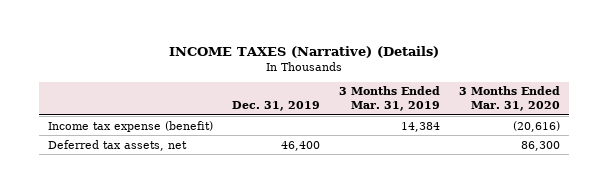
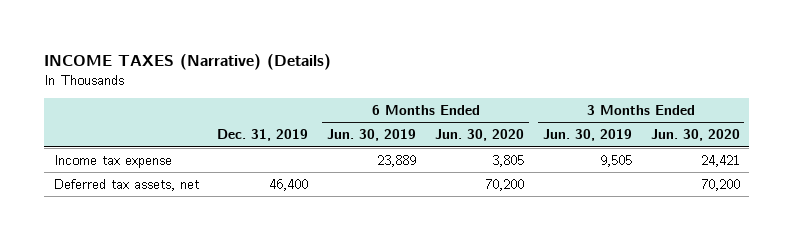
- | Dec. 31, 2019 | 3 Months Ended Mar. 31, 2019 | 3 Months Ended Mar. 31, 2020
+ | Dec. 31, 2019 | 6 Months Ended Jun. 30, 2019 | 6 Months Ended Jun. 30, 2020 | 3 Months Ended Jun. 30, 2019 | 3 Months Ended Jun. 30, 2020
- Income tax expense (benefit) | | 14,384 | (20,616)
+ Income tax expense | | 23,889 | 3,805 | 9,505 | 24,421

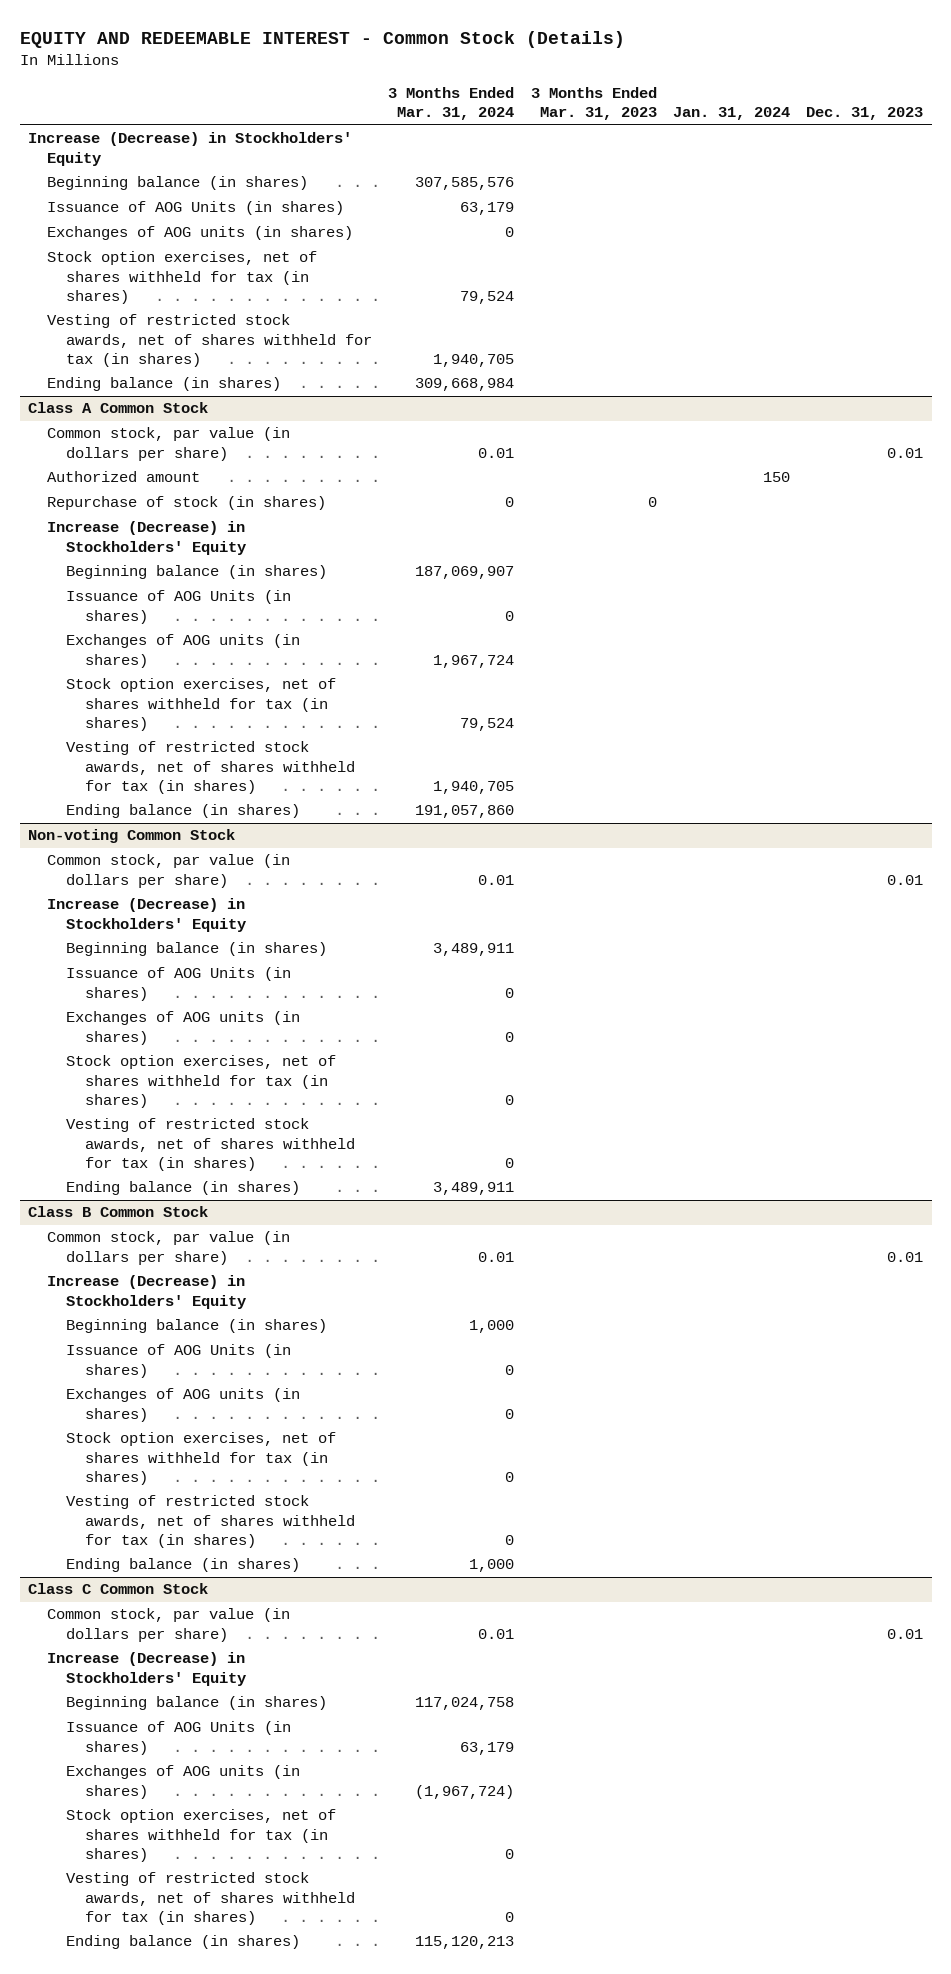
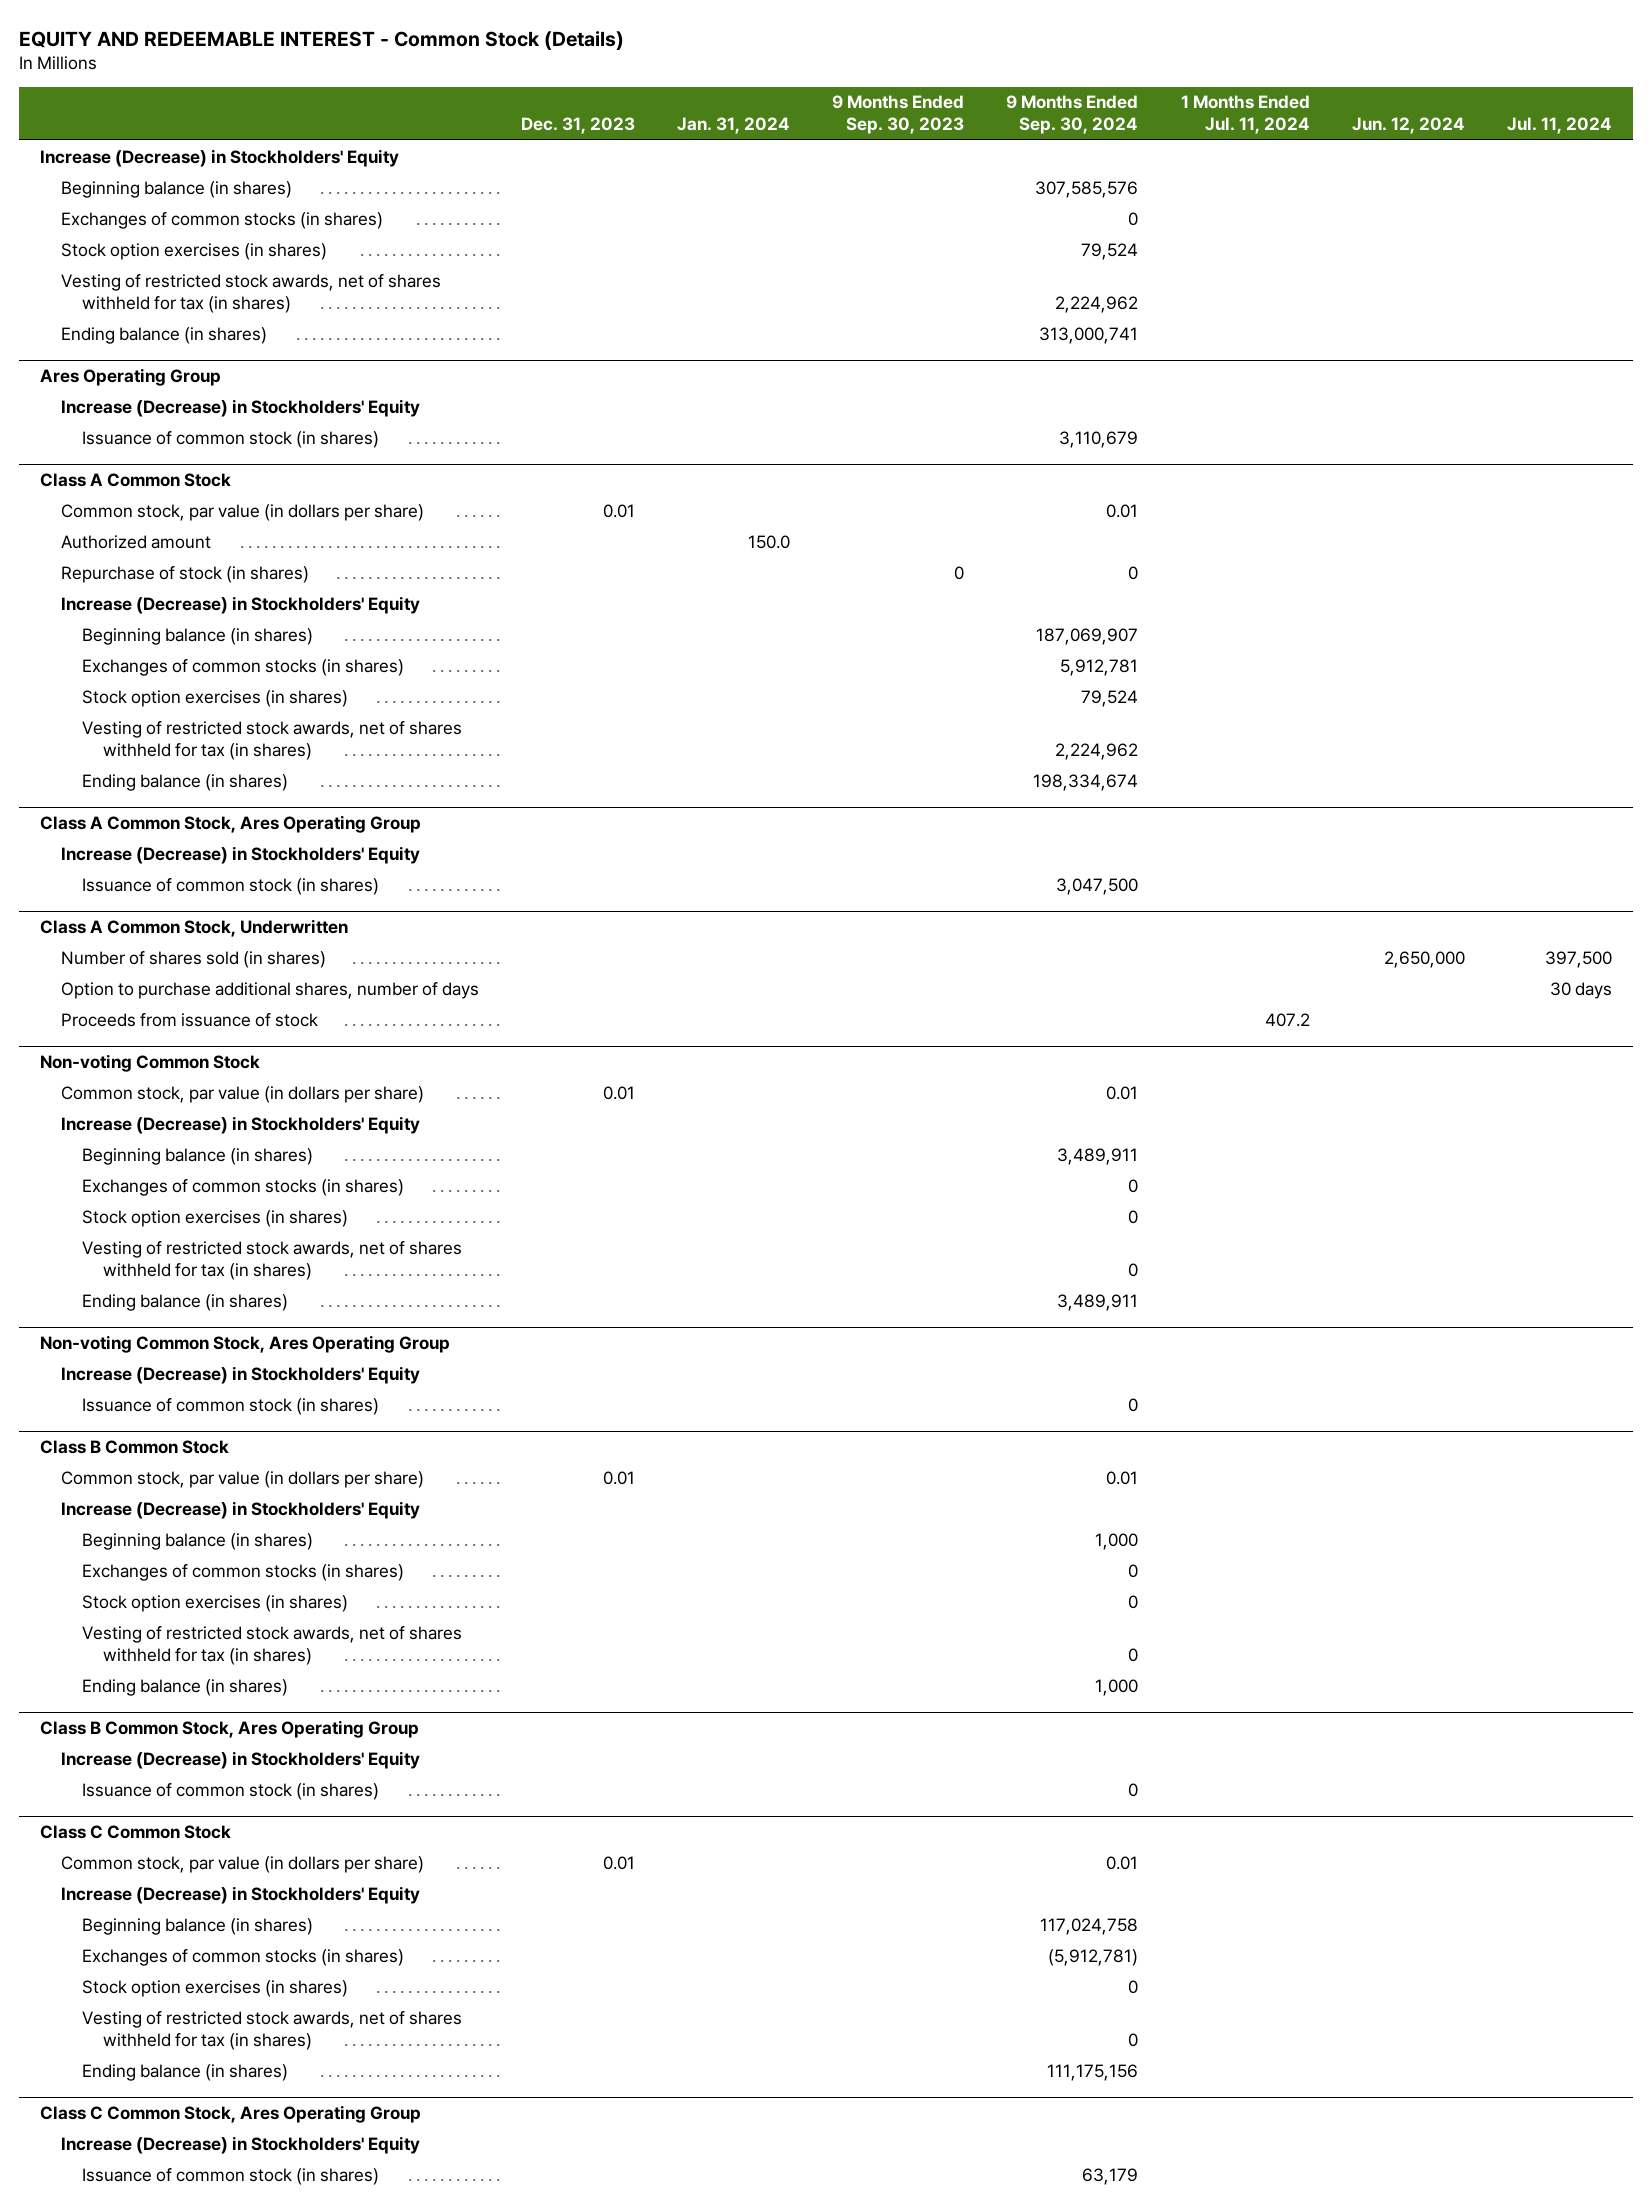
- | 3 Months Ended Mar. 31, 2024 | 3 Months Ended Mar. 31, 2023 | Jan. 31, 2024 | Dec. 31, 2023
+ | Dec. 31, 2023 | Jan. 31, 2024 | 9 Months Ended Sep. 30, 2023 | 9 Months Ended Sep. 30, 2024 | 1 Months Ended Jul. 11, 2024 | Jun. 12, 2024 | Jul. 11, 2024
- Issuance of AOG Units (in shares) | 63,179 | | |
- Exchanges of AOG units (in shares) | 0 | | |
- Stock option exercises, net of shares withheld for tax (in shares) | 79,524 | | |
+ Exchanges of common stocks (in shares) | | | | 0 | | |
+ Stock option exercises (in shares) | | | | 79,524 | | |
+ Ares Operating Group
+ Increase (Decrease) in Stockholders' Equity
+ Issuance of common stock (in shares) | | | | 3,110,679 | | |
@ Class A Common Stock
- Authorized amount | | | 150 |
+ Authorized amount | | 150.0 | | | | |
- Issuance of AOG Units (in shares) | 0 | | |
- Exchanges of AOG units (in shares) | 1,967,724 | | |
- Stock option exercises, net of shares withheld for tax (in shares) | 79,524 | | |
+ Exchanges of common stocks (in shares) | | | | 5,912,781 | | |
+ Stock option exercises (in shares) | | | | 79,524 | | |
+ Class A Common Stock, Ares Operating Group
+ Increase (Decrease) in Stockholders' Equity
+ Issuance of common stock (in shares) | | | | 3,047,500 | | |
+ Class A Common Stock, Underwritten
+ Number of shares sold (in shares) | | | | | | 2,650,000 | 397,500
+ Option to purchase additional shares, number of days | | | | | | | 30 days
+ Proceeds from issuance of stock | | | | | 407.2 | |
@ Non-voting Common Stock
- Issuance of AOG Units (in shares) | 0 | | |
- Exchanges of AOG units (in shares) | 0 | | |
- Stock option exercises, net of shares withheld for tax (in shares) | 0 | | |
+ Exchanges of common stocks (in shares) | | | | 0 | | |
+ Stock option exercises (in shares) | | | | 0 | | |
+ Non-voting Common Stock, Ares Operating Group
+ Increase (Decrease) in Stockholders' Equity
+ Issuance of common stock (in shares) | | | | 0 | | |
@ Class B Common Stock
- Issuance of AOG Units (in shares) | 0 | | |
- Exchanges of AOG units (in shares) | 0 | | |
- Stock option exercises, net of shares withheld for tax (in shares) | 0 | | |
+ Exchanges of common stocks (in shares) | | | | 0 | | |
+ Stock option exercises (in shares) | | | | 0 | | |
+ Class B Common Stock, Ares Operating Group
+ Increase (Decrease) in Stockholders' Equity
+ Issuance of common stock (in shares) | | | | 0 | | |
@ Class C Common Stock
- Issuance of AOG Units (in shares) | 63,179 | | |
- Exchanges of AOG units (in shares) | (1,967,724) | | |
- Stock option exercises, net of shares withheld for tax (in shares) | 0 | | |
+ Exchanges of common stocks (in shares) | | | | (5,912,781) | | |
+ Stock option exercises (in shares) | | | | 0 | | |
+ Class C Common Stock, Ares Operating Group
+ Increase (Decrease) in Stockholders' Equity
+ Issuance of common stock (in shares) | | | | 63,179 | | |

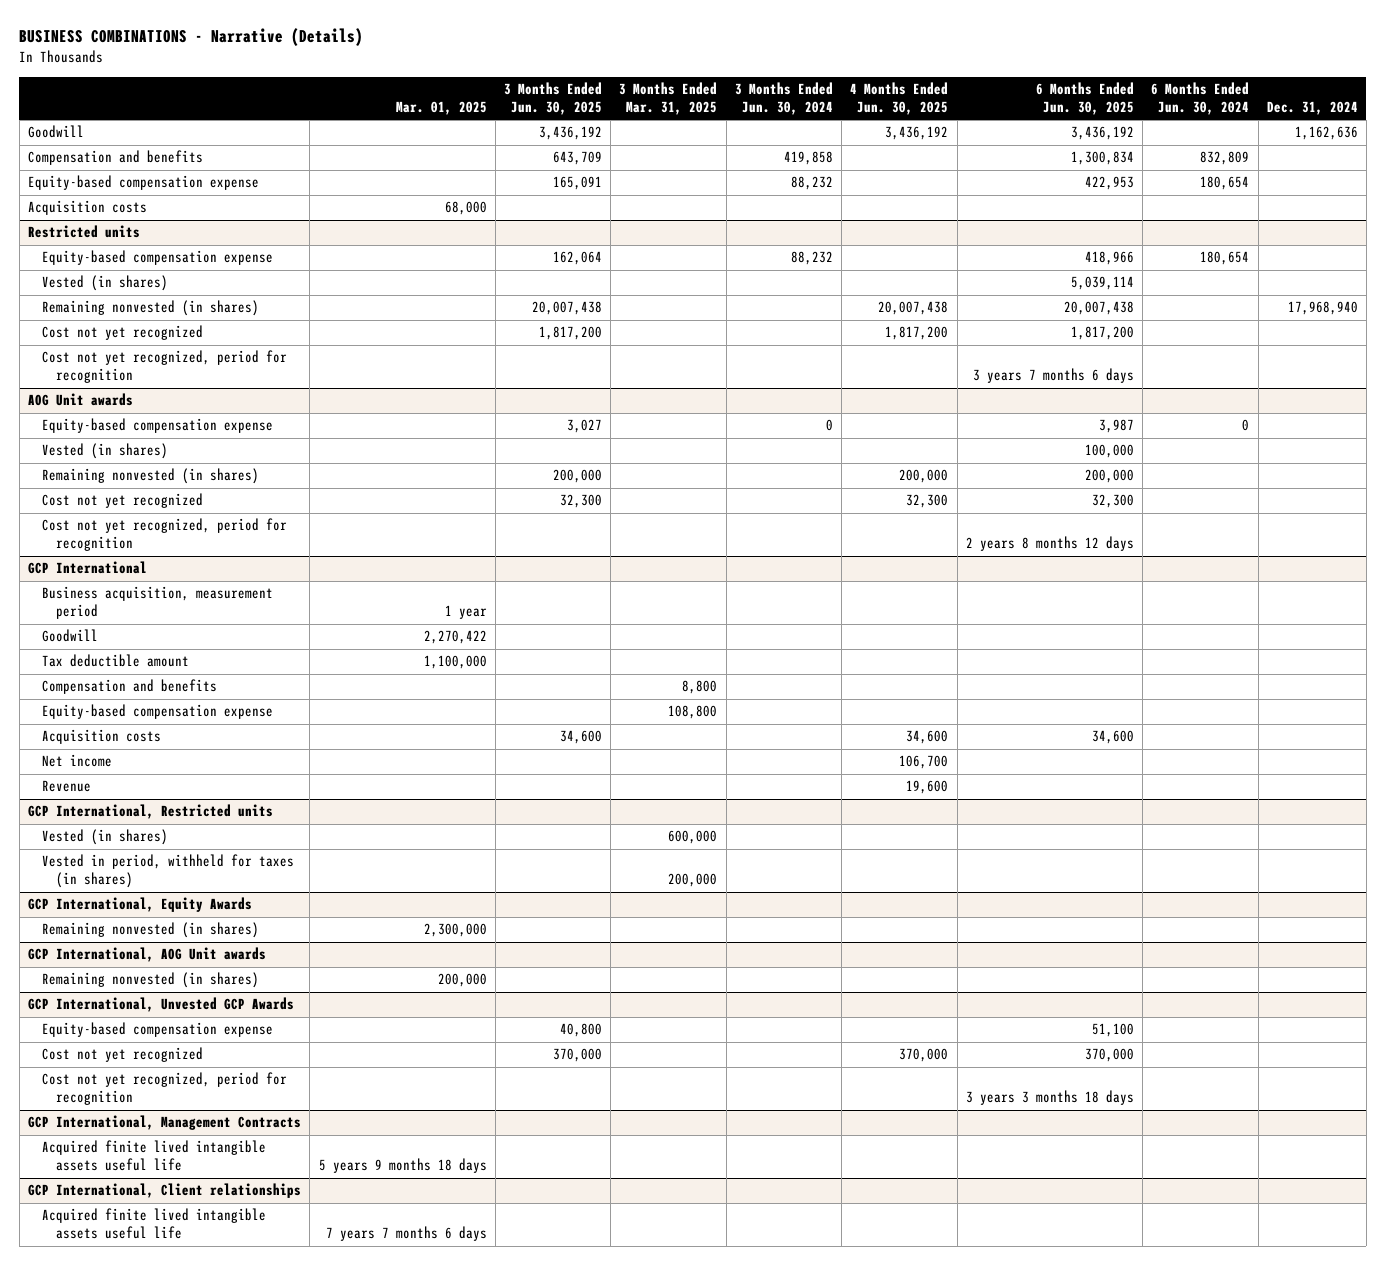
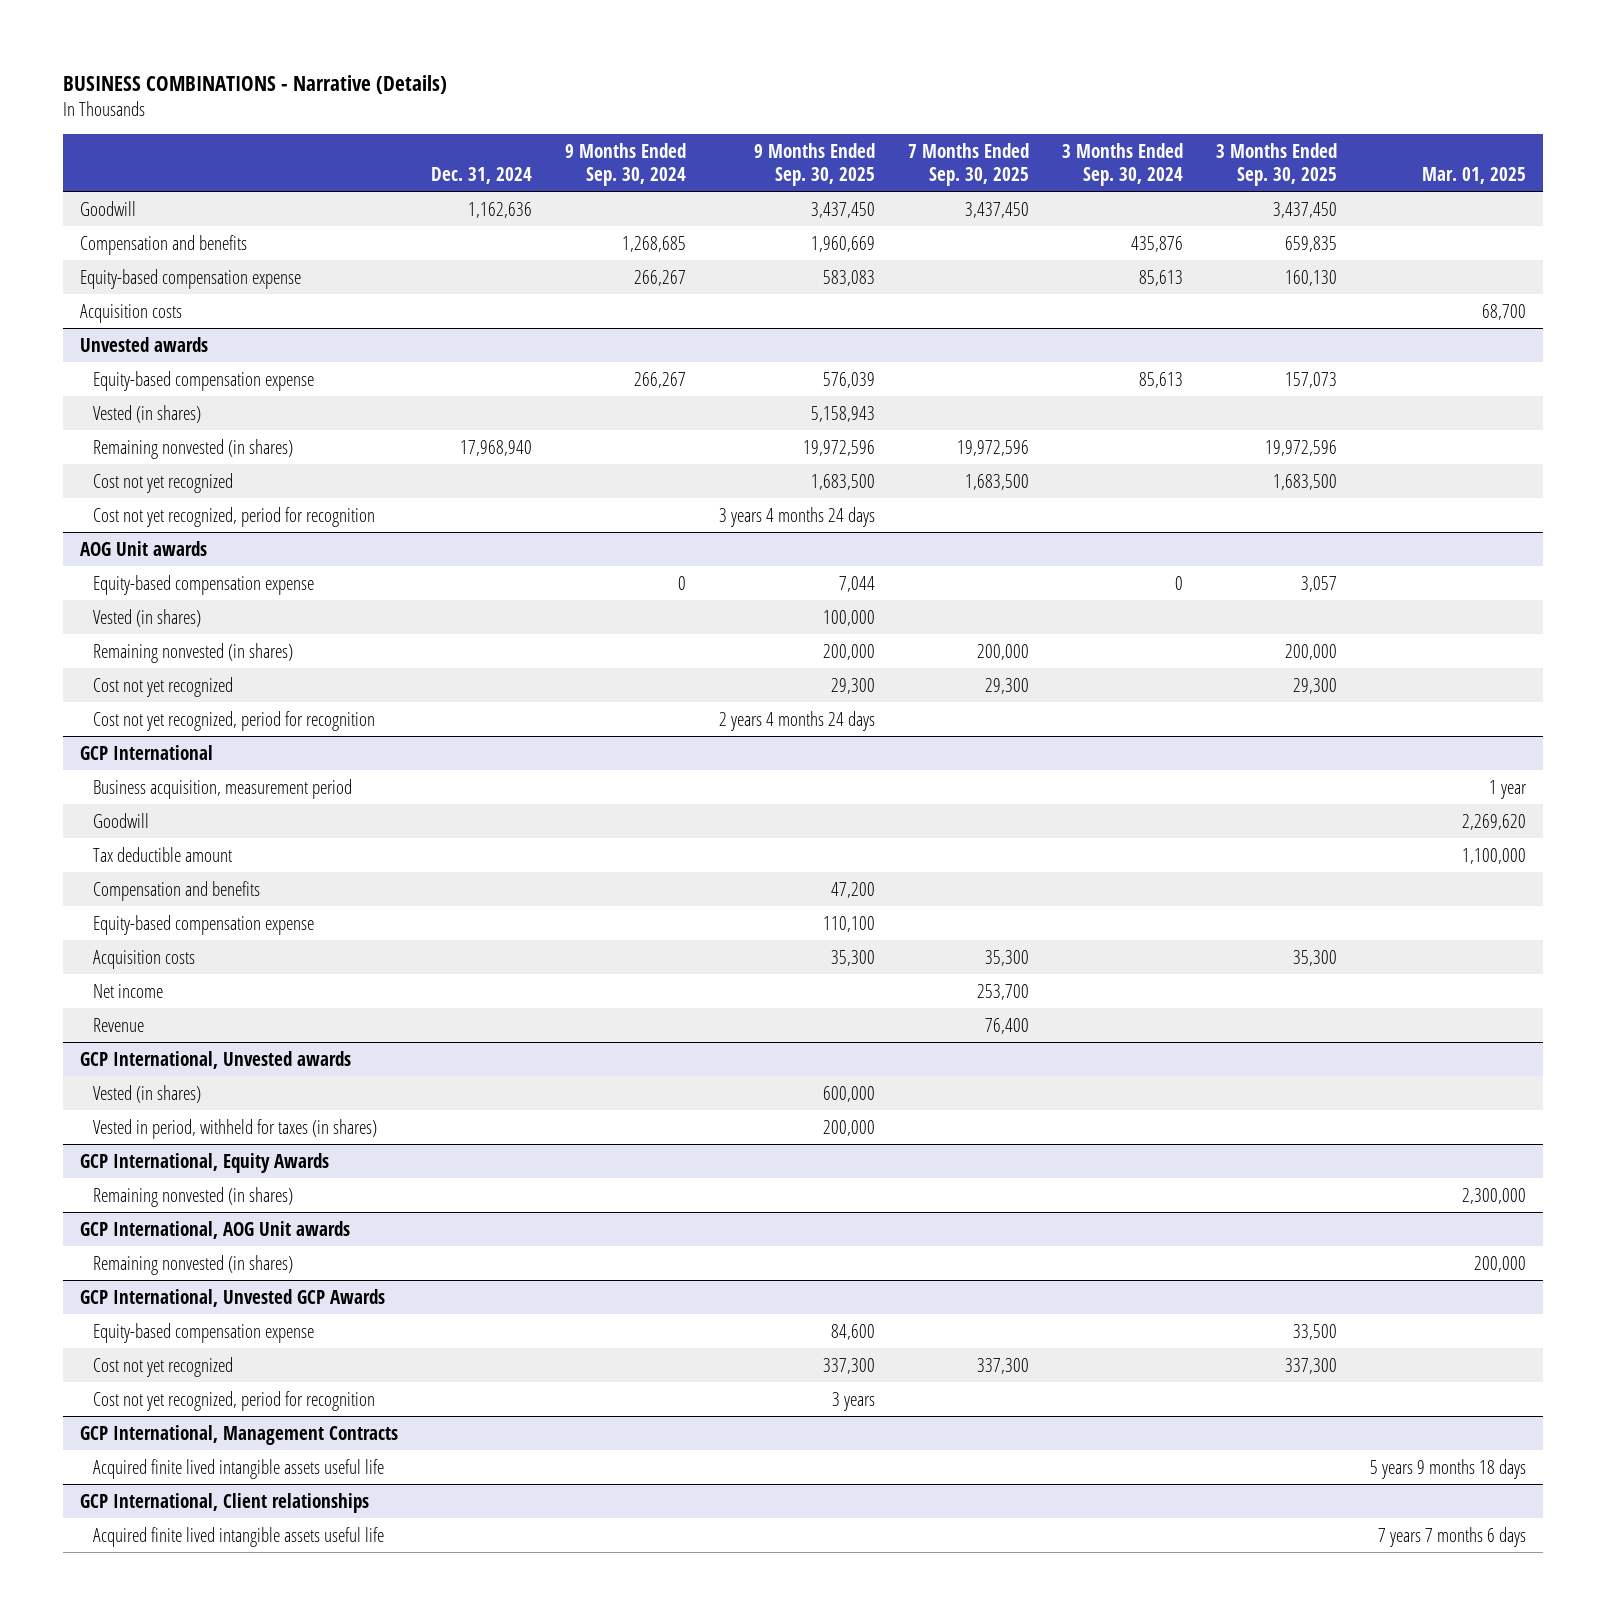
- | Mar. 01, 2025 | 3 Months Ended Jun. 30, 2025 | 3 Months Ended Mar. 31, 2025 | 3 Months Ended Jun. 30, 2024 | 4 Months Ended Jun. 30, 2025 | 6 Months Ended Jun. 30, 2025 | 6 Months Ended Jun. 30, 2024 | Dec. 31, 2024
+ | Dec. 31, 2024 | 9 Months Ended Sep. 30, 2024 | 9 Months Ended Sep. 30, 2025 | 7 Months Ended Sep. 30, 2025 | 3 Months Ended Sep. 30, 2024 | 3 Months Ended Sep. 30, 2025 | Mar. 01, 2025
- Acquisition costs | 68,000 | | | | | | |
- Restricted units
+ Acquisition costs | | | | | | | 68,700
+ Unvested awards
@ GCP International
- Goodwill | 2,270,422 | | | | | | |
+ Goodwill | | | | | | | 2,269,620
- GCP International, Restricted units
- Vested (in shares) | | | 600,000 | | | | |
- Vested in period, withheld for taxes (in shares) | | | 200,000 | | | | |
+ GCP International, Unvested awards
+ Vested (in shares) | | | 600,000 | | | |
+ Vested in period, withheld for taxes (in shares) | | | 200,000 | | | |

